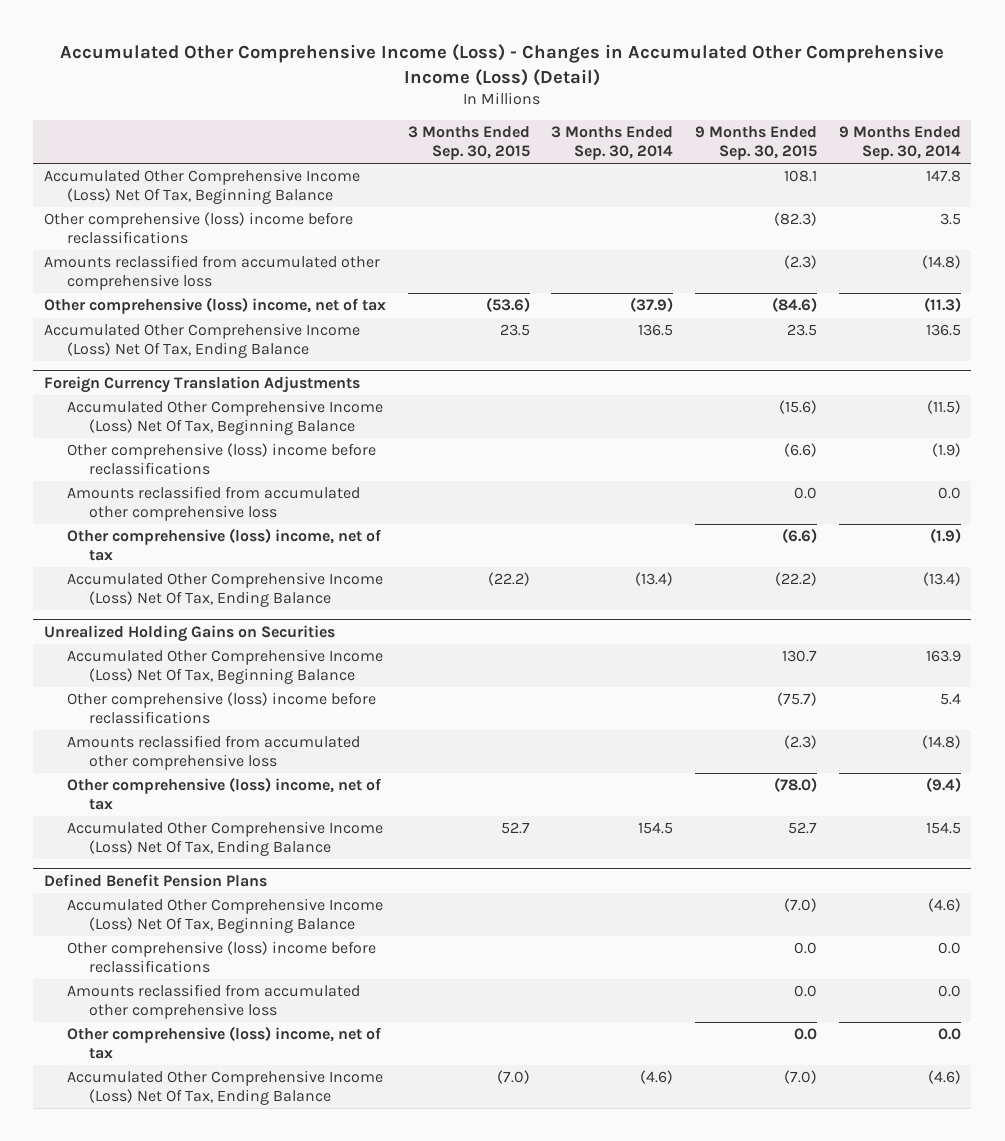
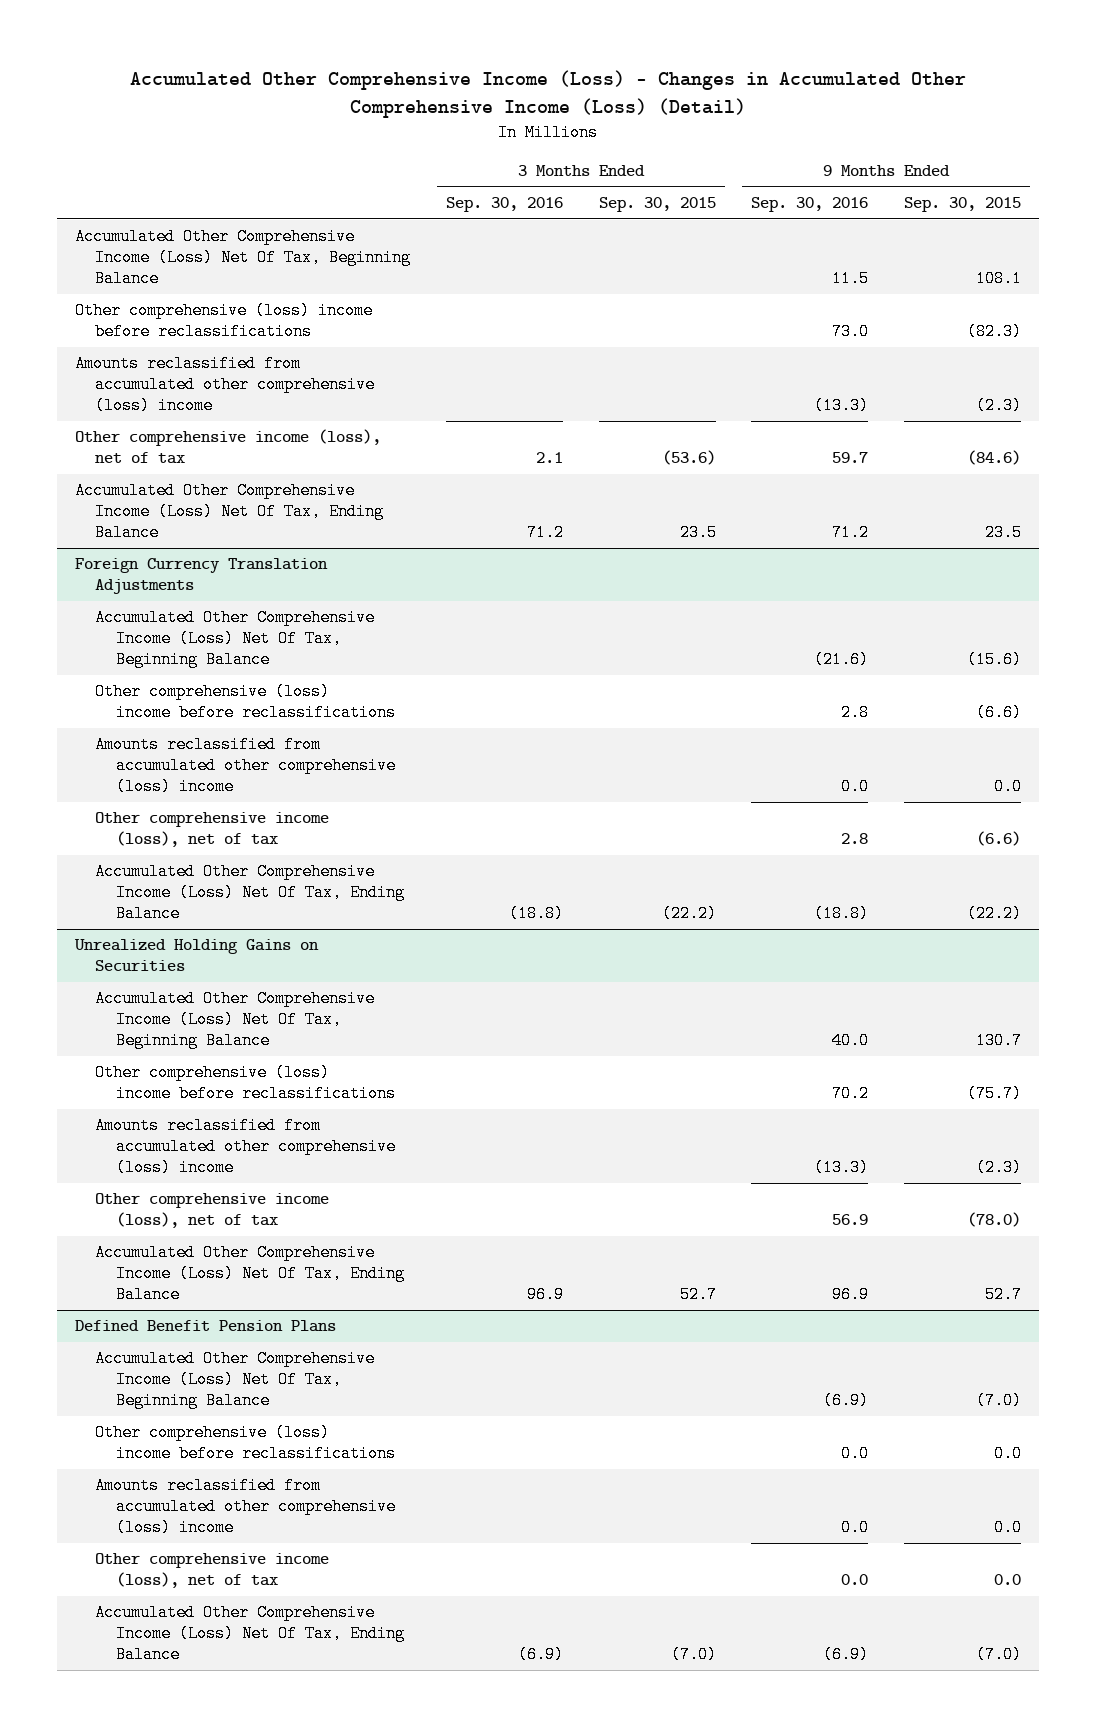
- | 3 Months Ended Sep. 30, 2015 | 3 Months Ended Sep. 30, 2014 | 9 Months Ended Sep. 30, 2015 | 9 Months Ended Sep. 30, 2014
+ | 3 Months Ended Sep. 30, 2016 | 3 Months Ended Sep. 30, 2015 | 9 Months Ended Sep. 30, 2016 | 9 Months Ended Sep. 30, 2015
- Amounts reclassified from accumulated other comprehensive loss | | | (2.3) | (14.8)
- Other comprehensive (loss) income, net of tax | (53.6) | (37.9) | (84.6) | (11.3)
+ Amounts reclassified from accumulated other comprehensive (loss) income | | | (13.3) | (2.3)
+ Other comprehensive income (loss), net of tax | 2.1 | (53.6) | 59.7 | (84.6)
@ Foreign Currency Translation Adjustments
- Amounts reclassified from accumulated other comprehensive loss | | | 0.0 | 0.0
- Other comprehensive (loss) income, net of tax | | | (6.6) | (1.9)
+ Amounts reclassified from accumulated other comprehensive (loss) income | | | 0.0 | 0.0
+ Other comprehensive income (loss), net of tax | | | 2.8 | (6.6)
@ Unrealized Holding Gains on Securities
- Amounts reclassified from accumulated other comprehensive loss | | | (2.3) | (14.8)
- Other comprehensive (loss) income, net of tax | | | (78.0) | (9.4)
+ Amounts reclassified from accumulated other comprehensive (loss) income | | | (13.3) | (2.3)
+ Other comprehensive income (loss), net of tax | | | 56.9 | (78.0)
@ Defined Benefit Pension Plans
- Amounts reclassified from accumulated other comprehensive loss | | | 0.0 | 0.0
- Other comprehensive (loss) income, net of tax | | | 0.0 | 0.0
+ Amounts reclassified from accumulated other comprehensive (loss) income | | | 0.0 | 0.0
+ Other comprehensive income (loss), net of tax | | | 0.0 | 0.0

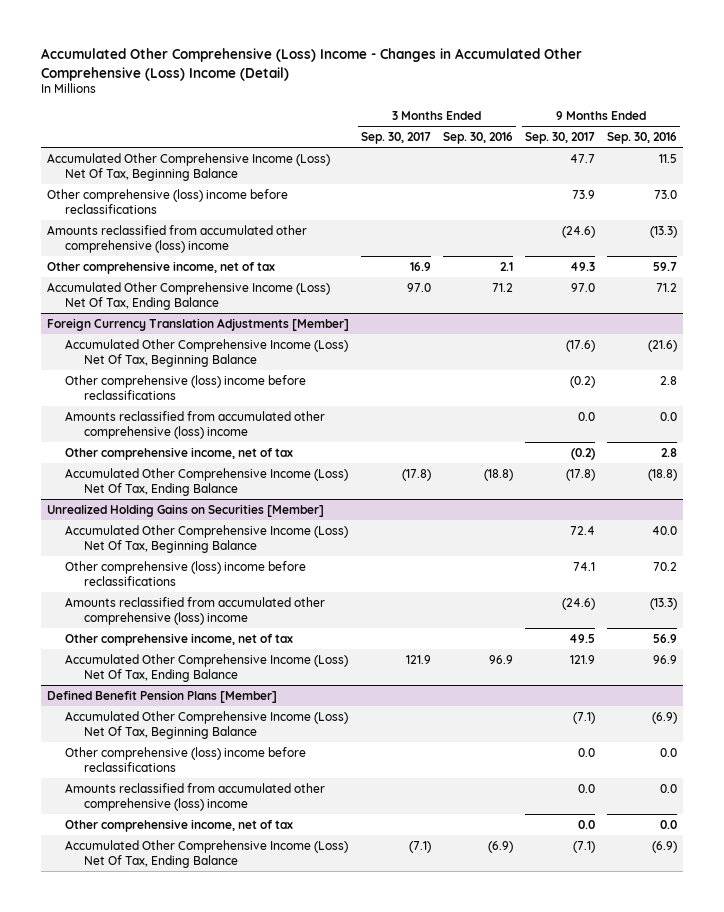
- Accumulated Other Comprehensive Income (Loss) - Changes in Accumulated Other Comprehensive Income (Loss) (Detail)
+ Accumulated Other Comprehensive (Loss) Income - Changes in Accumulated Other Comprehensive (Loss) Income (Detail)
- | 3 Months Ended Sep. 30, 2016 | 3 Months Ended Sep. 30, 2015 | 9 Months Ended Sep. 30, 2016 | 9 Months Ended Sep. 30, 2015
+ | 3 Months Ended Sep. 30, 2017 | 3 Months Ended Sep. 30, 2016 | 9 Months Ended Sep. 30, 2017 | 9 Months Ended Sep. 30, 2016
- Other comprehensive income (loss), net of tax | 2.1 | (53.6) | 59.7 | (84.6)
+ Other comprehensive income, net of tax | 16.9 | 2.1 | 49.3 | 59.7
- Foreign Currency Translation Adjustments
+ Foreign Currency Translation Adjustments [Member]
- Other comprehensive income (loss), net of tax | | | 2.8 | (6.6)
+ Other comprehensive income, net of tax | | | (0.2) | 2.8
- Unrealized Holding Gains on Securities
+ Unrealized Holding Gains on Securities [Member]
- Other comprehensive income (loss), net of tax | | | 56.9 | (78.0)
+ Other comprehensive income, net of tax | | | 49.5 | 56.9
- Defined Benefit Pension Plans
+ Defined Benefit Pension Plans [Member]
- Other comprehensive income (loss), net of tax | | | 0.0 | 0.0
+ Other comprehensive income, net of tax | | | 0.0 | 0.0

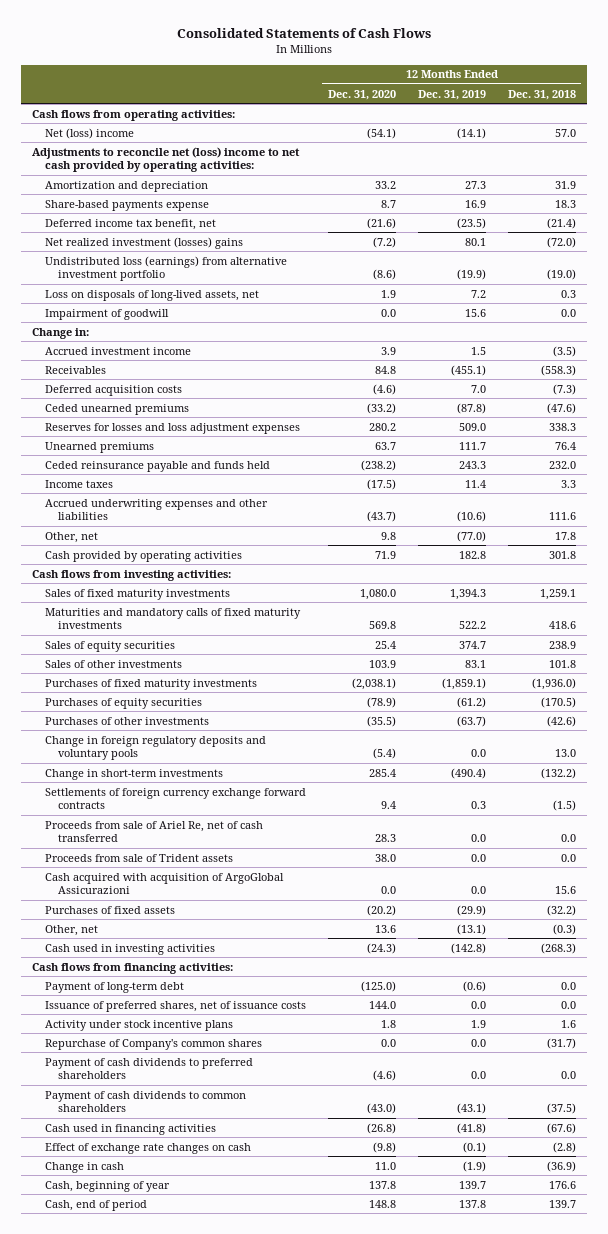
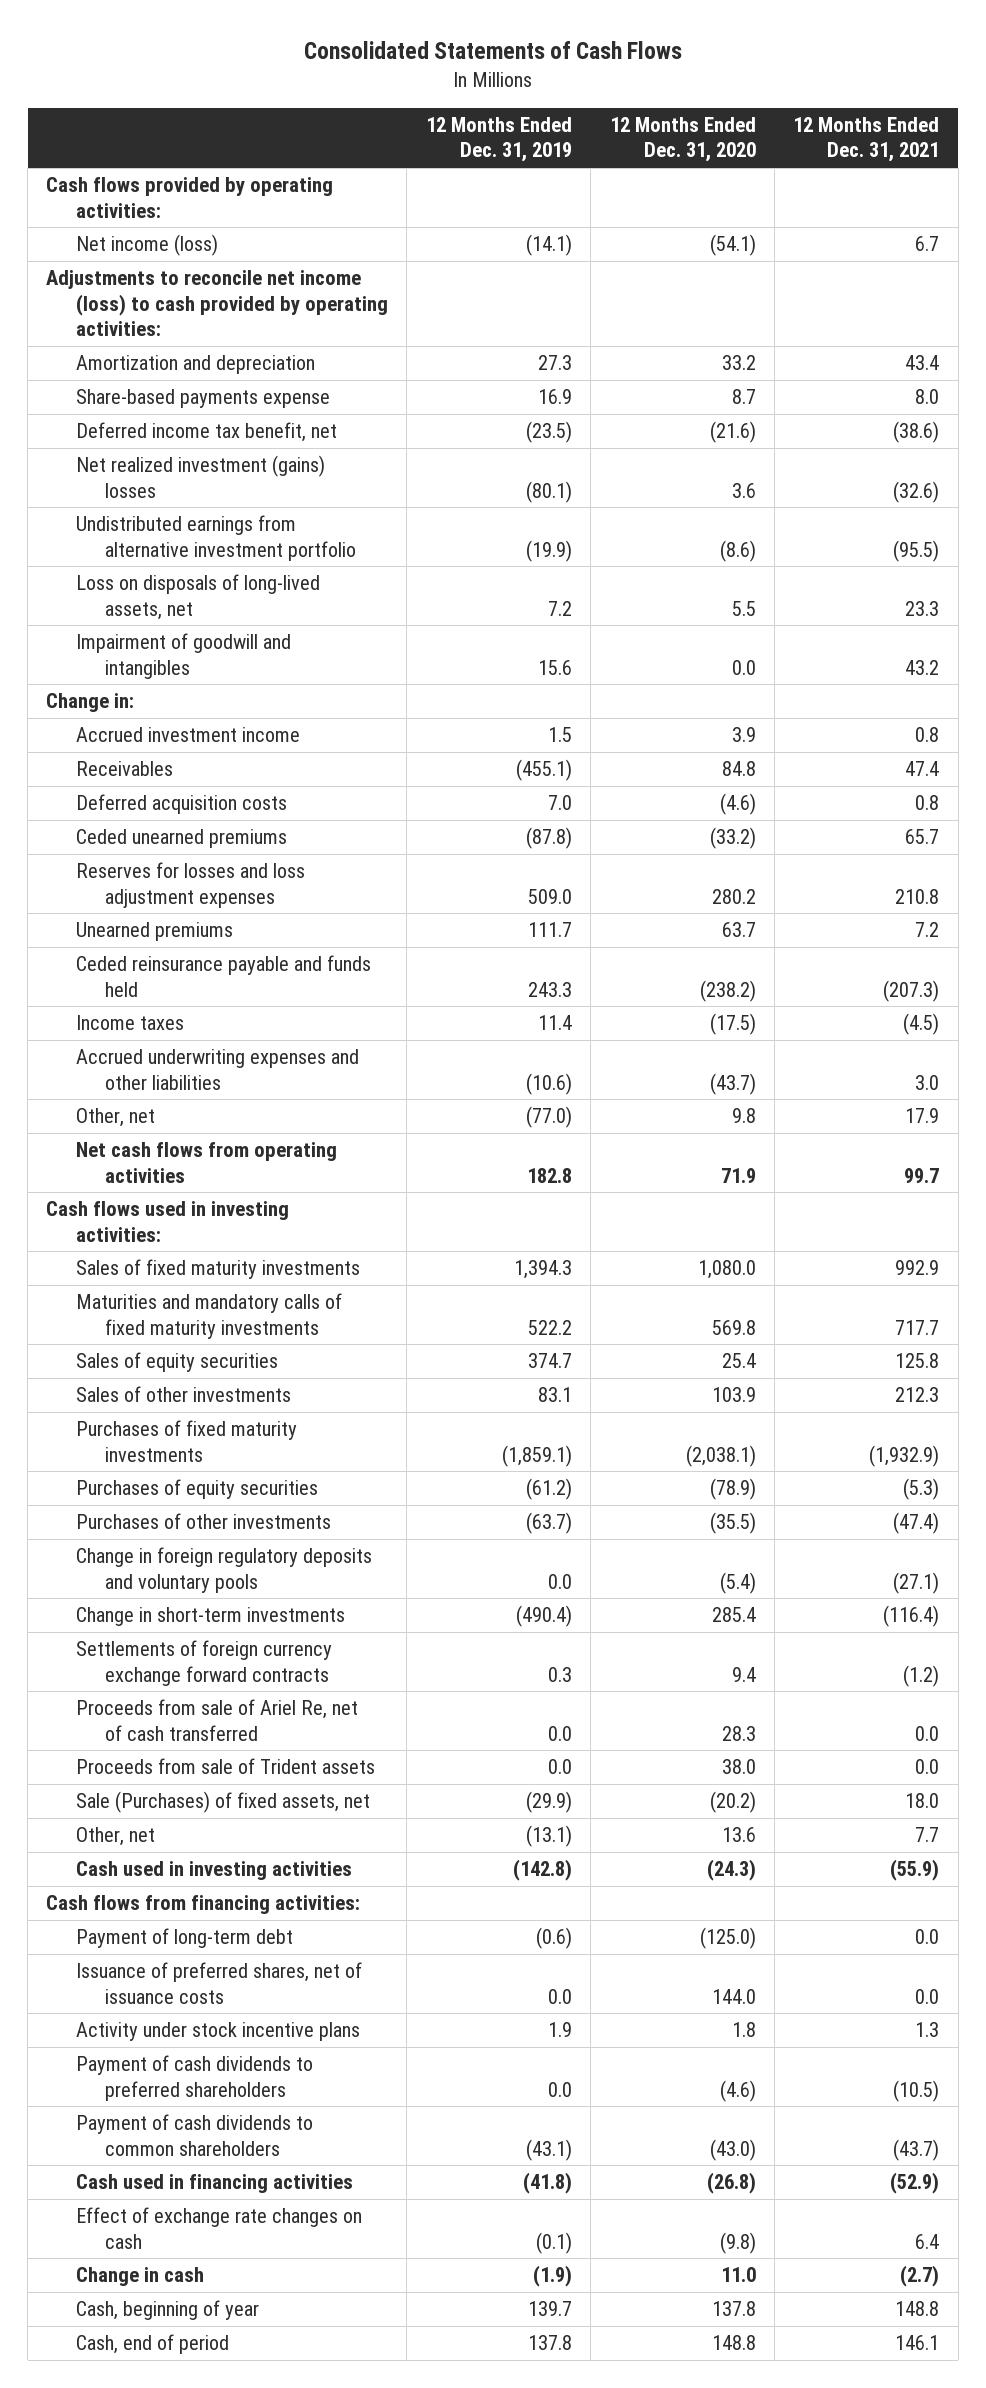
- | 12 Months Ended Dec. 31, 2020 | 12 Months Ended Dec. 31, 2019 | 12 Months Ended Dec. 31, 2018
+ | 12 Months Ended Dec. 31, 2019 | 12 Months Ended Dec. 31, 2020 | 12 Months Ended Dec. 31, 2021
- Cash flows from operating activities:
- Net (loss) income | (54.1) | (14.1) | 57.0
- Adjustments to reconcile net (loss) income to net cash provided by operating activities:
+ Cash flows provided by operating activities:
+ Net income (loss) | (14.1) | (54.1) | 6.7
+ Adjustments to reconcile net income (loss) to cash provided by operating activities:
- Net realized investment (losses) gains | (7.2) | 80.1 | (72.0)
- Undistributed loss (earnings) from alternative investment portfolio | (8.6) | (19.9) | (19.0)
- Loss on disposals of long-lived assets, net | 1.9 | 7.2 | 0.3
- Impairment of goodwill | 0.0 | 15.6 | 0.0
+ Net realized investment (gains) losses | (80.1) | 3.6 | (32.6)
+ Undistributed earnings from alternative investment portfolio | (19.9) | (8.6) | (95.5)
+ Loss on disposals of long-lived assets, net | 7.2 | 5.5 | 23.3
+ Impairment of goodwill and intangibles | 15.6 | 0.0 | 43.2
- Cash provided by operating activities | 71.9 | 182.8 | 301.8
- Cash flows from investing activities:
+ Net cash flows from operating activities | 182.8 | 71.9 | 99.7
+ Cash flows used in investing activities:
- Cash acquired with acquisition of ArgoGlobal Assicurazioni | 0.0 | 0.0 | 15.6
- Purchases of fixed assets | (20.2) | (29.9) | (32.2)
+ Sale (Purchases) of fixed assets, net | (29.9) | (20.2) | 18.0
- Repurchase of Company's common shares | 0.0 | 0.0 | (31.7)

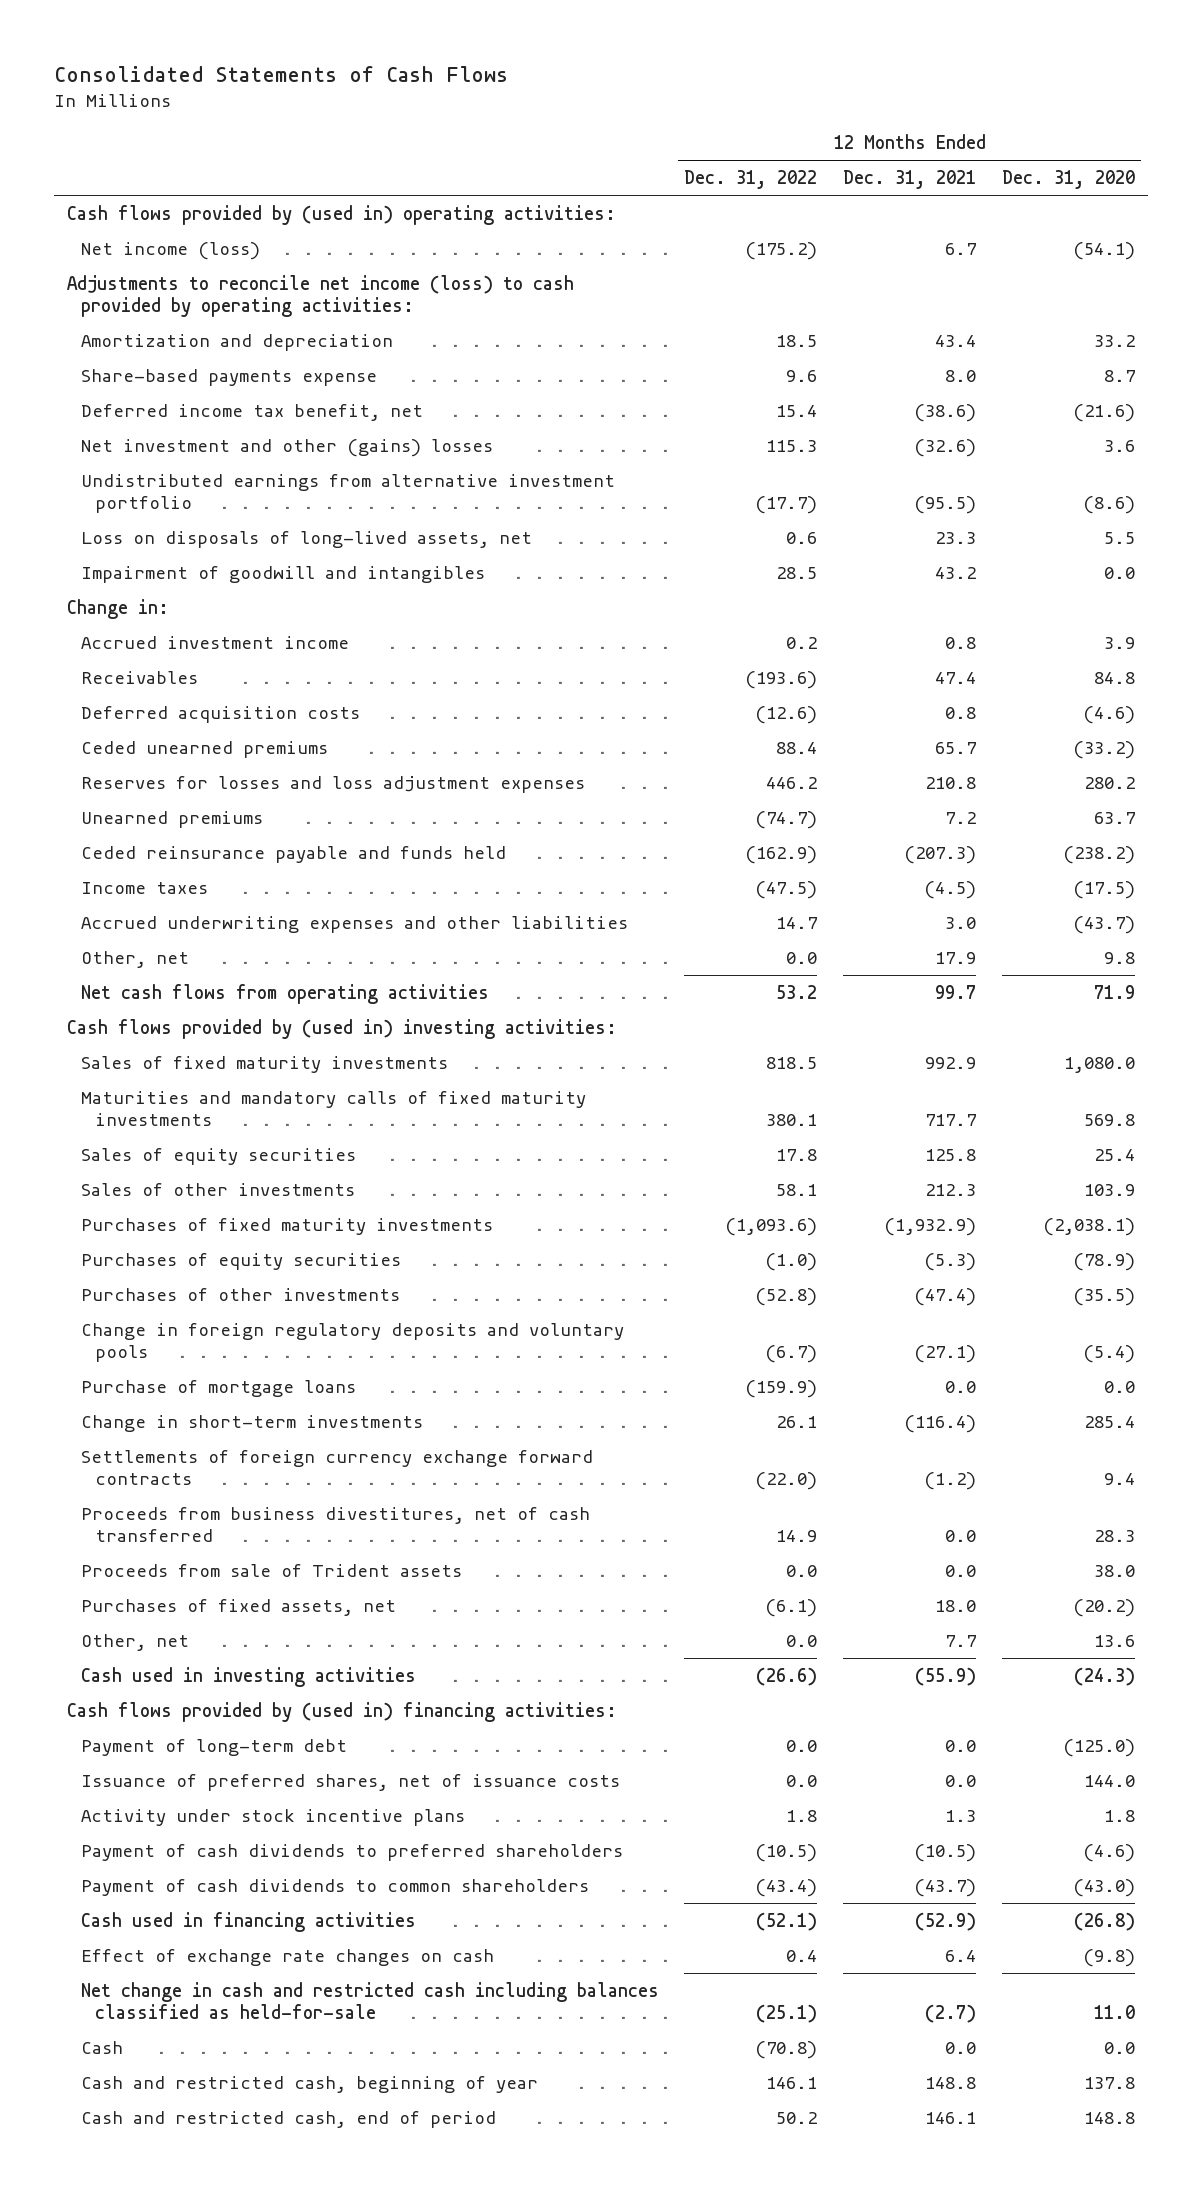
- | 12 Months Ended Dec. 31, 2019 | 12 Months Ended Dec. 31, 2020 | 12 Months Ended Dec. 31, 2021
+ | 12 Months Ended Dec. 31, 2022 | 12 Months Ended Dec. 31, 2021 | 12 Months Ended Dec. 31, 2020
- Cash flows provided by operating activities:
+ Cash flows provided by (used in) operating activities:
- Net realized investment (gains) losses | (80.1) | 3.6 | (32.6)
+ Net investment and other (gains) losses | 115.3 | (32.6) | 3.6
- Cash flows used in investing activities:
+ Cash flows provided by (used in) investing activities:
+ Purchase of mortgage loans | (159.9) | 0.0 | 0.0
- Proceeds from sale of Ariel Re, net of cash transferred | 0.0 | 28.3 | 0.0
+ Proceeds from business divestitures, net of cash transferred | 14.9 | 0.0 | 28.3
- Sale (Purchases) of fixed assets, net | (29.9) | (20.2) | 18.0
+ Purchases of fixed assets, net | (6.1) | 18.0 | (20.2)
- Cash flows from financing activities:
+ Cash flows provided by (used in) financing activities:
- Change in cash | (1.9) | 11.0 | (2.7)
- Cash, beginning of year | 139.7 | 137.8 | 148.8
- Cash, end of period | 137.8 | 148.8 | 146.1
+ Net change in cash and restricted cash including balances classified as held-for-sale | (25.1) | (2.7) | 11.0
+ Cash | (70.8) | 0.0 | 0.0
+ Cash and restricted cash, beginning of year | 146.1 | 148.8 | 137.8
+ Cash and restricted cash, end of period | 50.2 | 146.1 | 148.8

